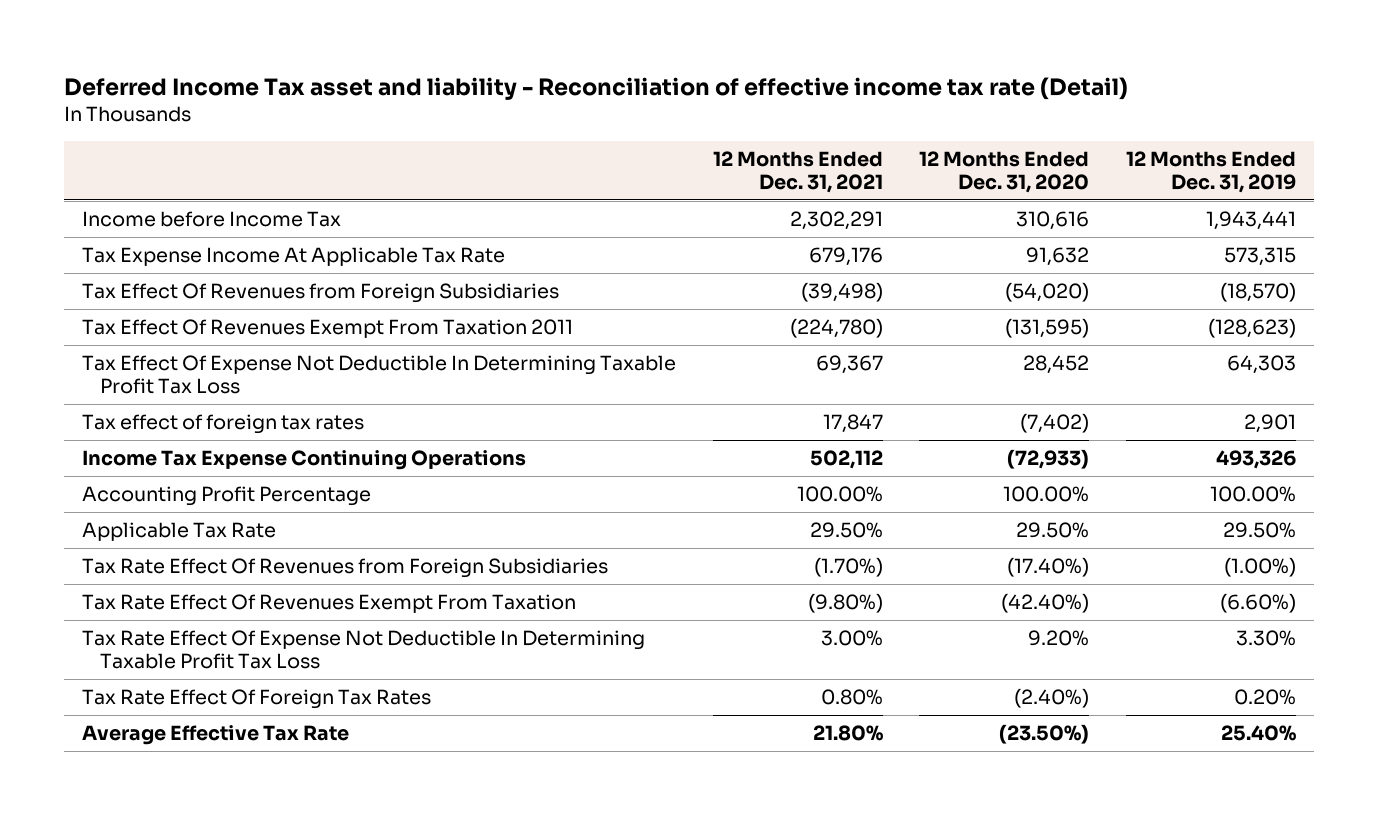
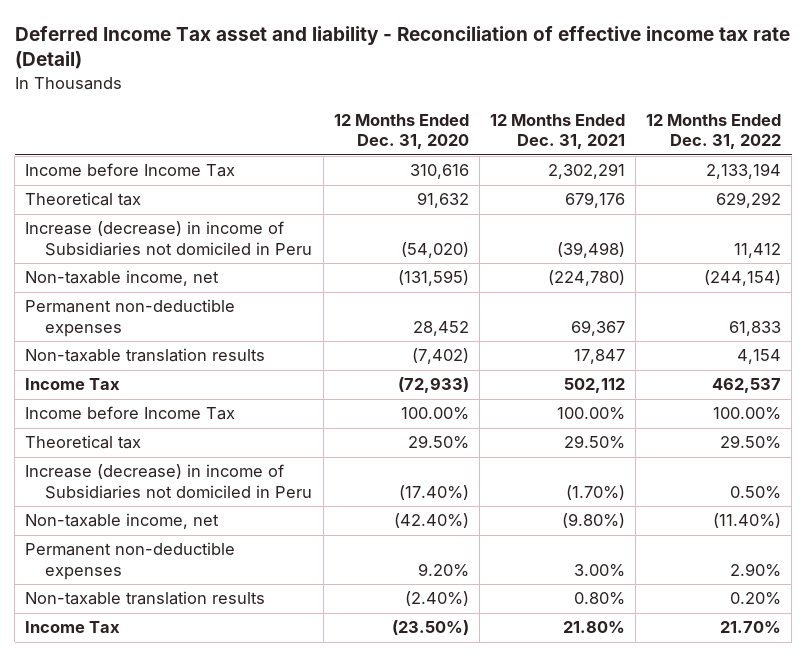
- | 12 Months Ended Dec. 31, 2021 | 12 Months Ended Dec. 31, 2020 | 12 Months Ended Dec. 31, 2019
+ | 12 Months Ended Dec. 31, 2020 | 12 Months Ended Dec. 31, 2021 | 12 Months Ended Dec. 31, 2022
- Tax Expense Income At Applicable Tax Rate | 679,176 | 91,632 | 573,315
- Tax Effect Of Revenues from Foreign Subsidiaries | (39,498) | (54,020) | (18,570)
- Tax Effect Of Revenues Exempt From Taxation 2011 | (224,780) | (131,595) | (128,623)
- Tax Effect Of Expense Not Deductible In Determining Taxable Profit Tax Loss | 69,367 | 28,452 | 64,303
- Tax effect of foreign tax rates | 17,847 | (7,402) | 2,901
- Income Tax Expense Continuing Operations | 502,112 | (72,933) | 493,326
- Accounting Profit Percentage | 100.00% | 100.00% | 100.00%
- Applicable Tax Rate | 29.50% | 29.50% | 29.50%
- Tax Rate Effect Of Revenues from Foreign Subsidiaries | (1.70%) | (17.40%) | (1.00%)
- Tax Rate Effect Of Revenues Exempt From Taxation | (9.80%) | (42.40%) | (6.60%)
- Tax Rate Effect Of Expense Not Deductible In Determining Taxable Profit Tax Loss | 3.00% | 9.20% | 3.30%
- Tax Rate Effect Of Foreign Tax Rates | 0.80% | (2.40%) | 0.20%
- Average Effective Tax Rate | 21.80% | (23.50%) | 25.40%
+ Theoretical tax | 91,632 | 679,176 | 629,292
+ Increase (decrease) in income of Subsidiaries not domiciled in Peru | (54,020) | (39,498) | 11,412
+ Non-taxable income, net | (131,595) | (224,780) | (244,154)
+ Permanent non-deductible expenses | 28,452 | 69,367 | 61,833
+ Non-taxable translation results | (7,402) | 17,847 | 4,154
+ Income Tax | (72,933) | 502,112 | 462,537
+ Income before Income Tax | 100.00% | 100.00% | 100.00%
+ Theoretical tax | 29.50% | 29.50% | 29.50%
+ Increase (decrease) in income of Subsidiaries not domiciled in Peru | (17.40%) | (1.70%) | 0.50%
+ Non-taxable income, net | (42.40%) | (9.80%) | (11.40%)
+ Permanent non-deductible expenses | 9.20% | 3.00% | 2.90%
+ Non-taxable translation results | (2.40%) | 0.80% | 0.20%
+ Income Tax | (23.50%) | 21.80% | 21.70%

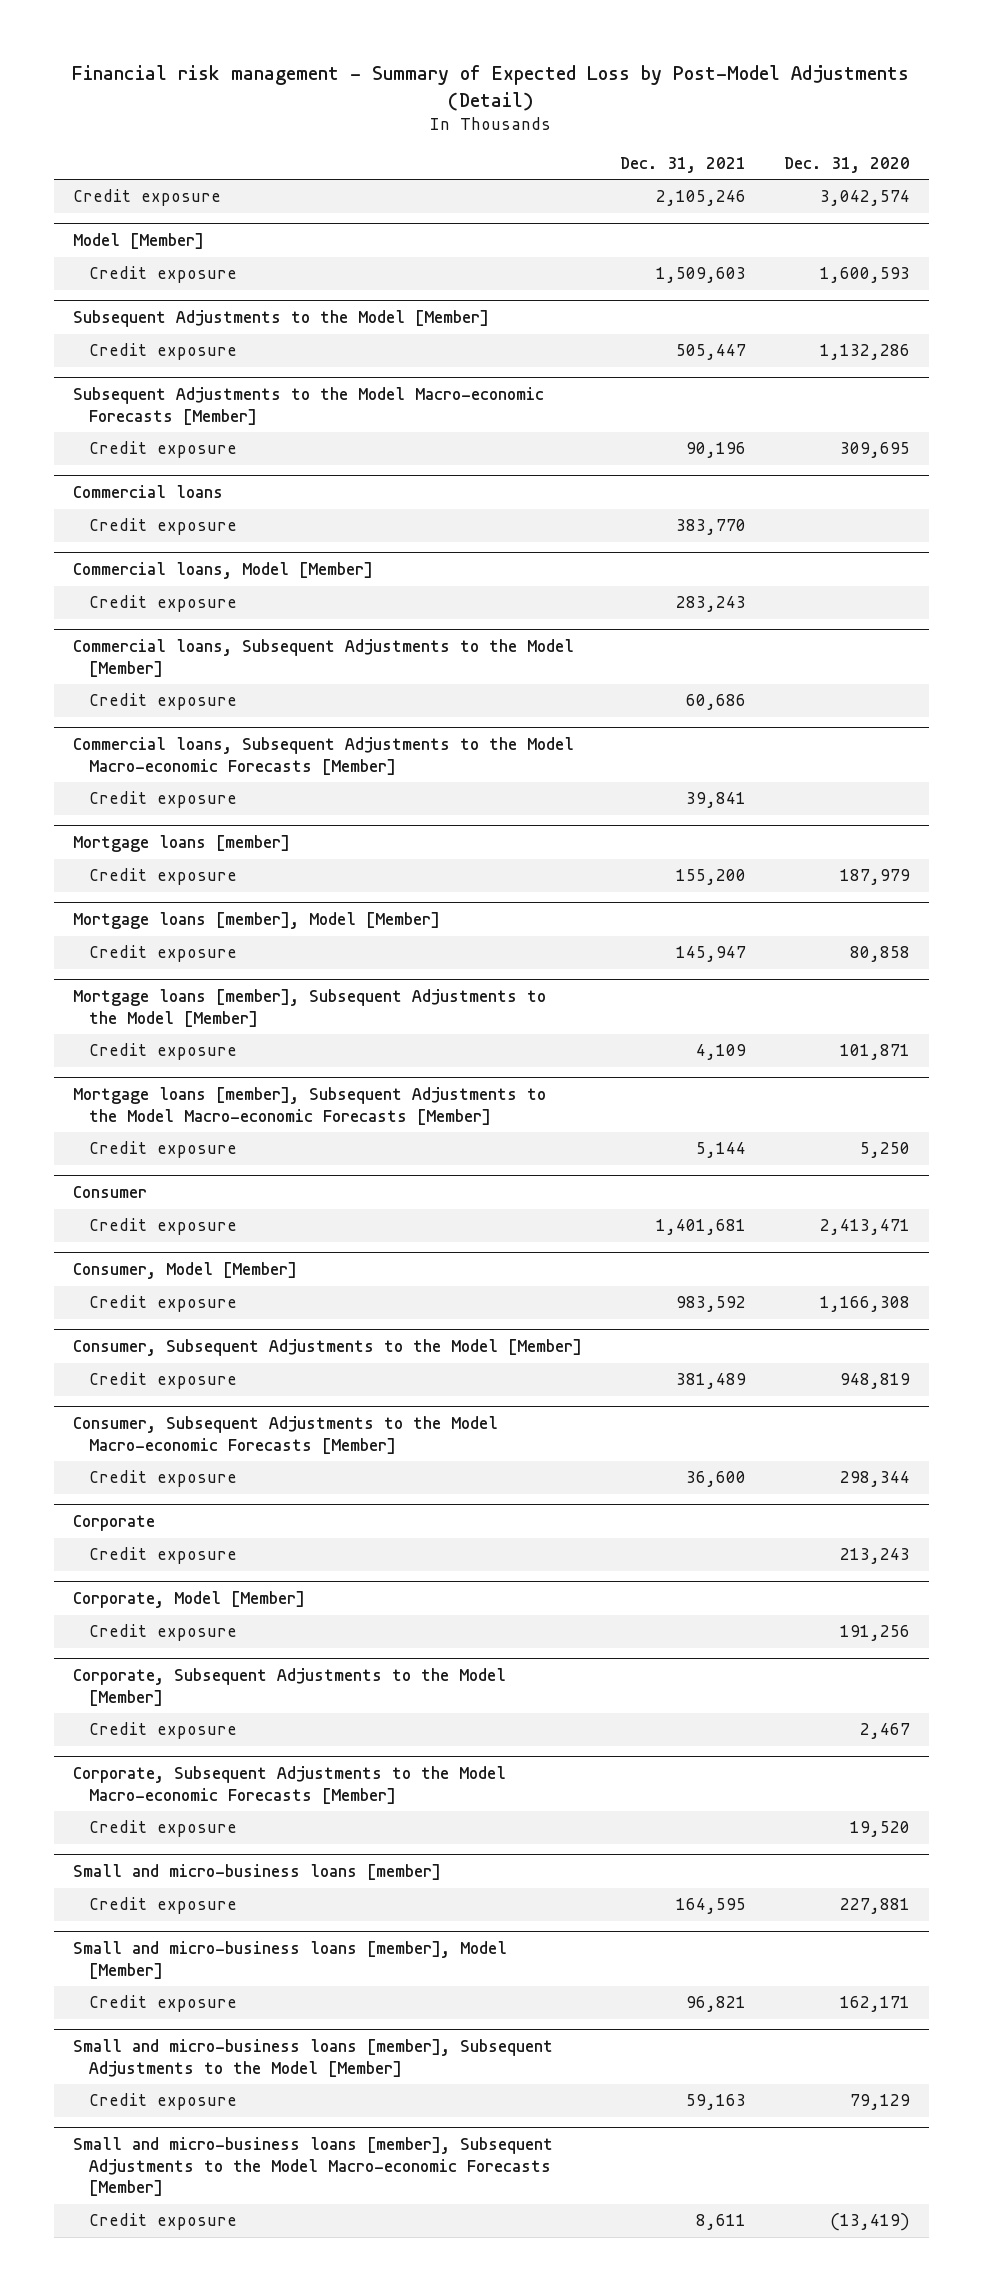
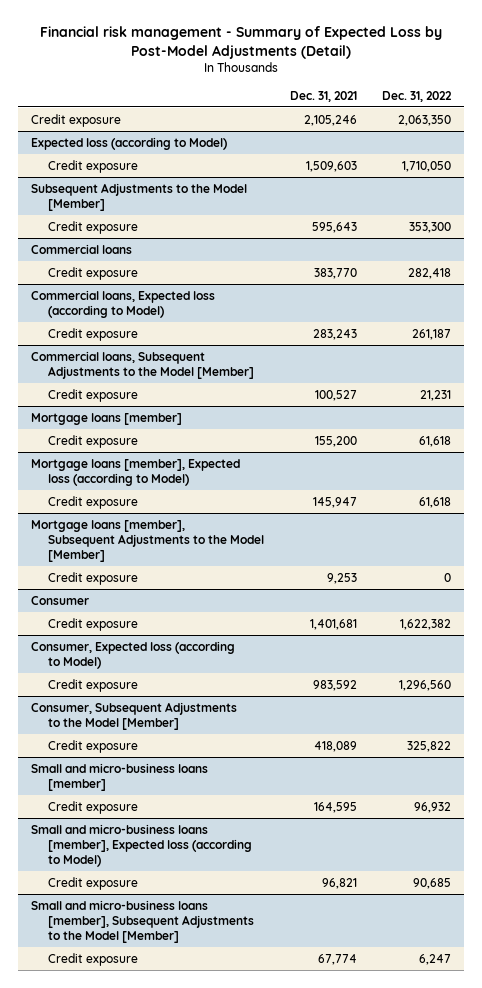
- | Dec. 31, 2021 | Dec. 31, 2020
+ | Dec. 31, 2021 | Dec. 31, 2022
- Model [Member]
+ Expected loss (according to Model)
@ Subsequent Adjustments to the Model [Member]
- Credit exposure | 505,447 | 1,132,286
- Subsequent Adjustments to the Model Macro-economic Forecasts [Member]
- Credit exposure | 90,196 | 309,695
@ Subsequent Adjustments to the Model [Member]
+ Credit exposure | 595,643 | 353,300
- Commercial loans, Model [Member]
+ Commercial loans, Expected loss (according to Model)
@ Commercial loans, Subsequent Adjustments to the Model [Member]
- Credit exposure | 60,686 |
- Commercial loans, Subsequent Adjustments to the Model Macro-economic Forecasts [Member]
- Credit exposure | 39,841 |
@ Commercial loans, Subsequent Adjustments to the Model [Member]
+ Credit exposure | 100,527 | 21,231
- Mortgage loans [member], Model [Member]
+ Mortgage loans [member], Expected loss (according to Model)
@ Mortgage loans [member], Subsequent Adjustments to the Model [Member]
- Credit exposure | 4,109 | 101,871
- Mortgage loans [member], Subsequent Adjustments to the Model Macro-economic Forecasts [Member]
- Credit exposure | 5,144 | 5,250
@ Mortgage loans [member], Subsequent Adjustments to the Model [Member]
+ Credit exposure | 9,253 | 0
- Consumer, Model [Member]
+ Consumer, Expected loss (according to Model)
@ Consumer, Subsequent Adjustments to the Model [Member]
- Credit exposure | 381,489 | 948,819
- Consumer, Subsequent Adjustments to the Model Macro-economic Forecasts [Member]
- Credit exposure | 36,600 | 298,344
- Corporate
- Credit exposure | | 213,243
- Corporate, Model [Member]
- Credit exposure | | 191,256
- Corporate, Subsequent Adjustments to the Model [Member]
- Credit exposure | | 2,467
- Corporate, Subsequent Adjustments to the Model Macro-economic Forecasts [Member]
- Credit exposure | | 19,520
@ Consumer, Subsequent Adjustments to the Model [Member]
+ Credit exposure | 418,089 | 325,822
- Small and micro-business loans [member], Model [Member]
+ Small and micro-business loans [member], Expected loss (according to Model)
@ Small and micro-business loans [member], Subsequent Adjustments to the Model [Member]
- Credit exposure | 59,163 | 79,129
- Small and micro-business loans [member], Subsequent Adjustments to the Model Macro-economic Forecasts [Member]
- Credit exposure | 8,611 | (13,419)
@ Small and micro-business loans [member], Subsequent Adjustments to the Model [Member]
+ Credit exposure | 67,774 | 6,247

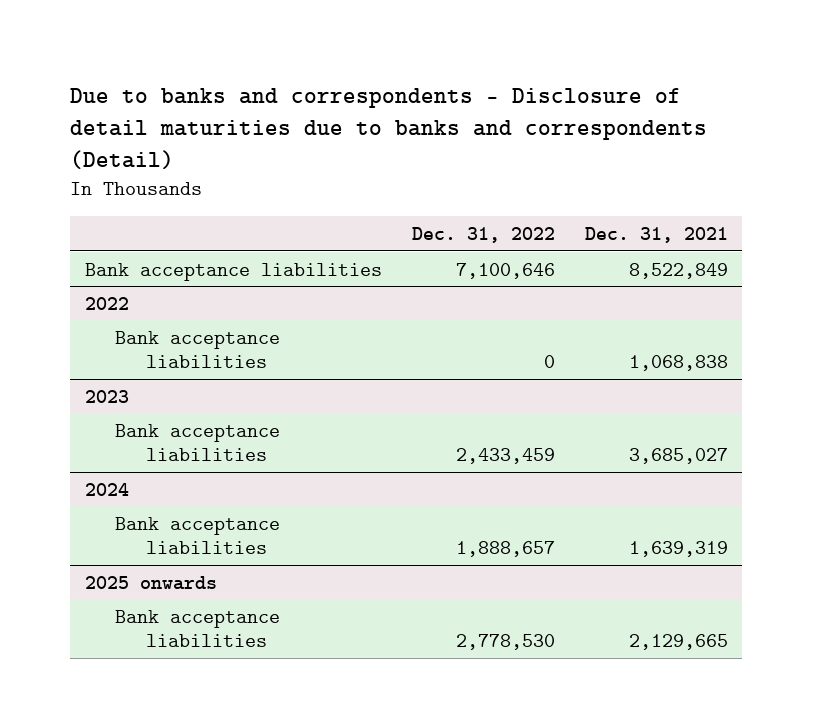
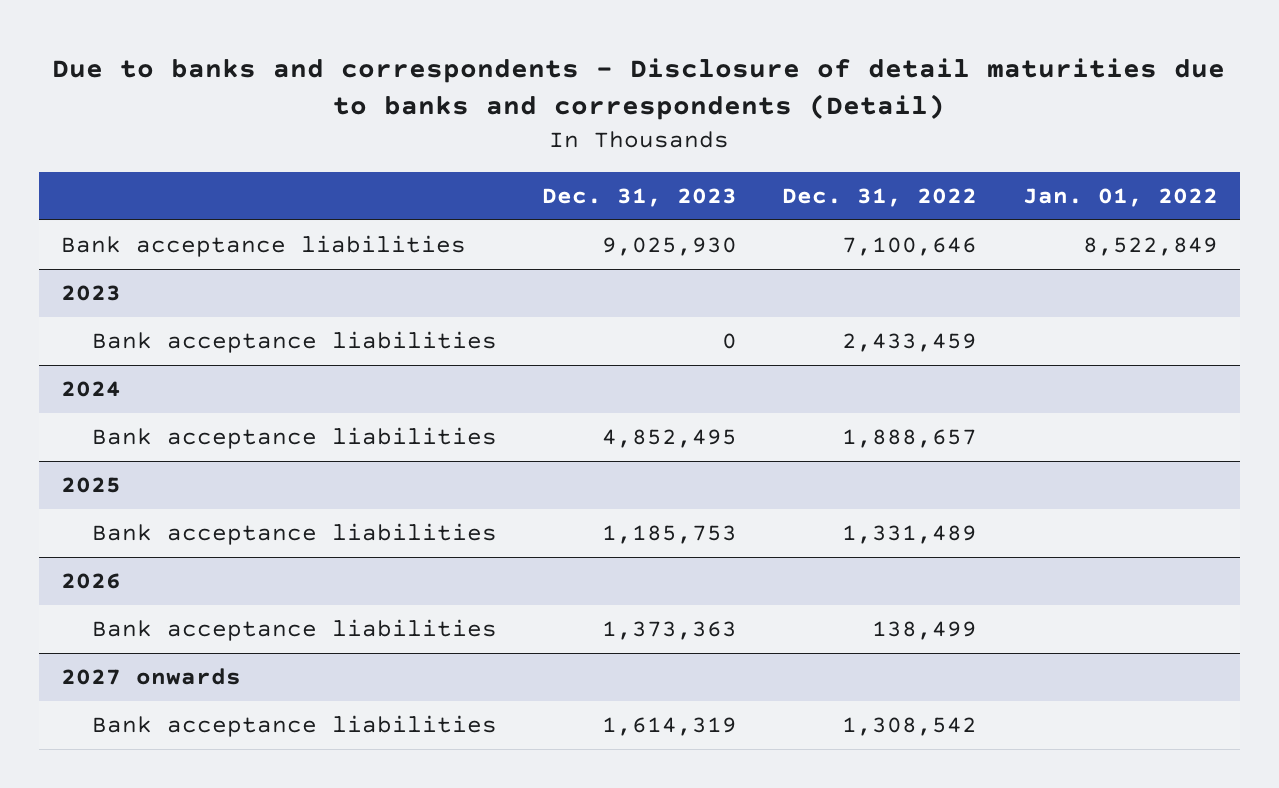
- | Dec. 31, 2022 | Dec. 31, 2021
+ | Dec. 31, 2023 | Dec. 31, 2022 | Jan. 01, 2022
- 2022
- Bank acceptance liabilities | 0 | 1,068,838
- 2025 onwards
- Bank acceptance liabilities | 2,778,530 | 2,129,665
+ 2025
+ Bank acceptance liabilities | 1,185,753 | 1,331,489 |
+ 2026
+ Bank acceptance liabilities | 1,373,363 | 138,499 |
+ 2027 onwards
+ Bank acceptance liabilities | 1,614,319 | 1,308,542 |

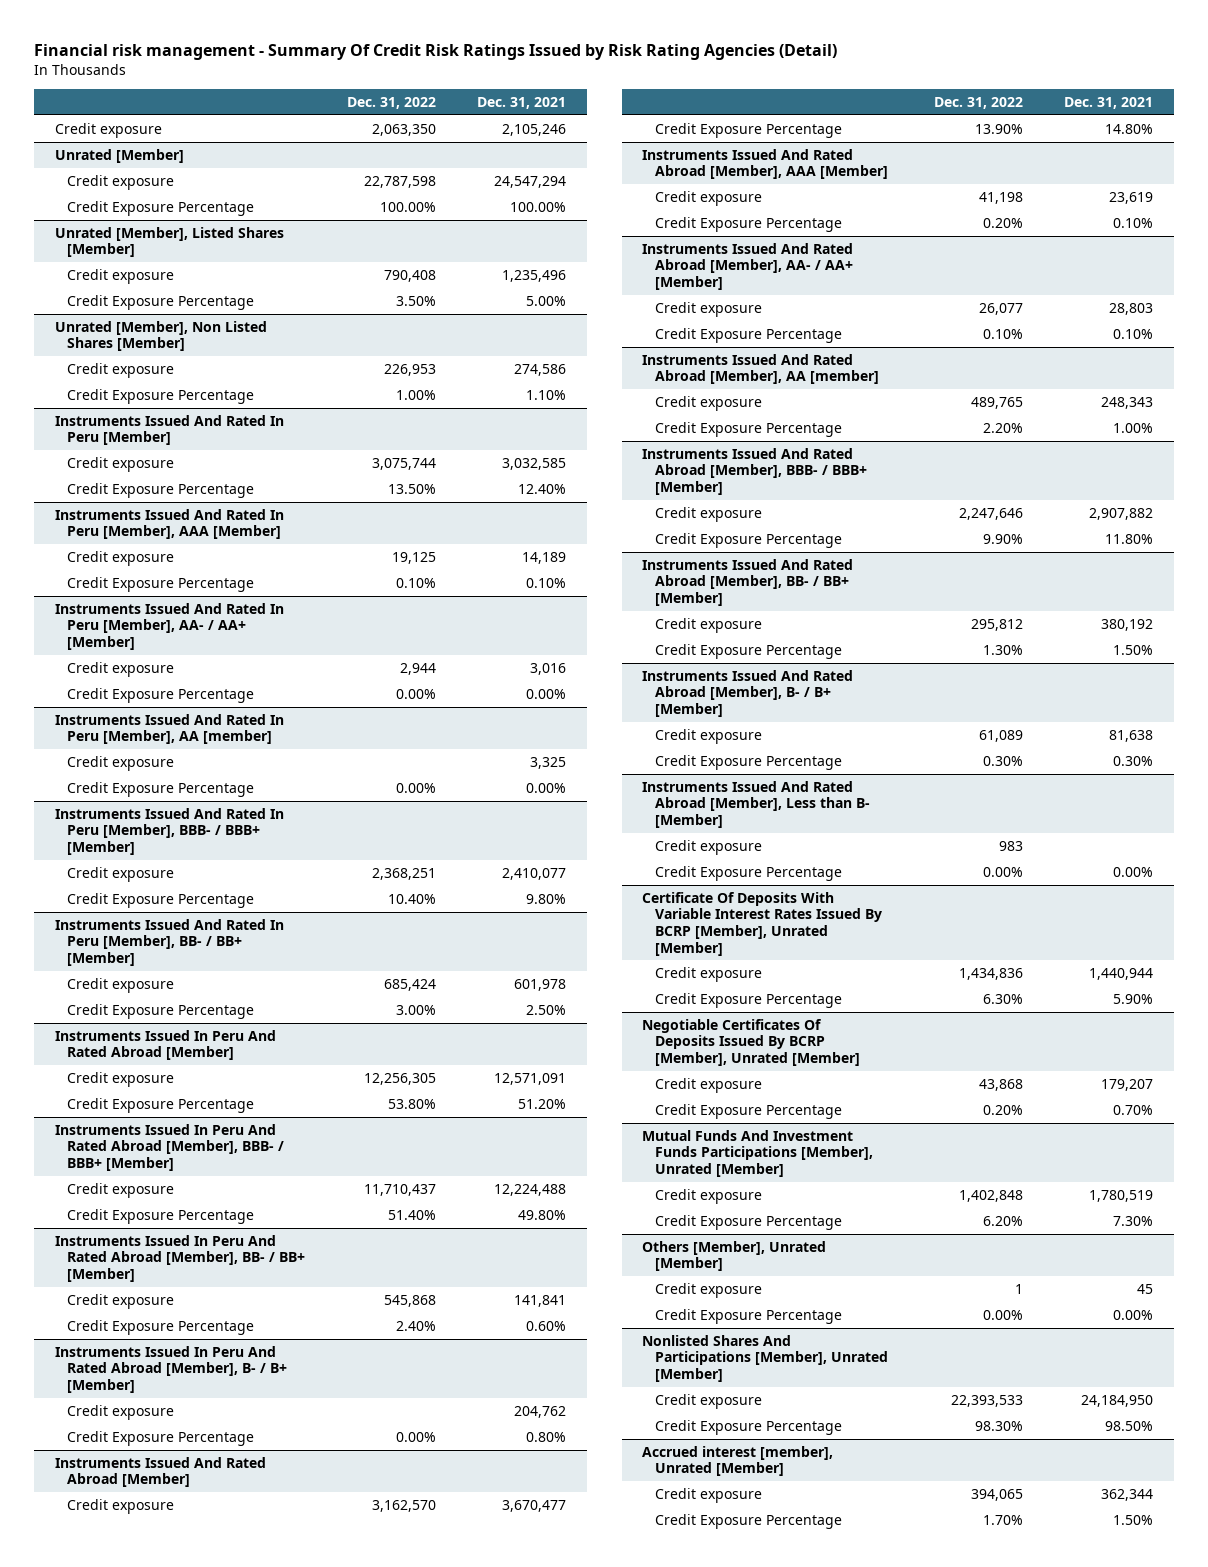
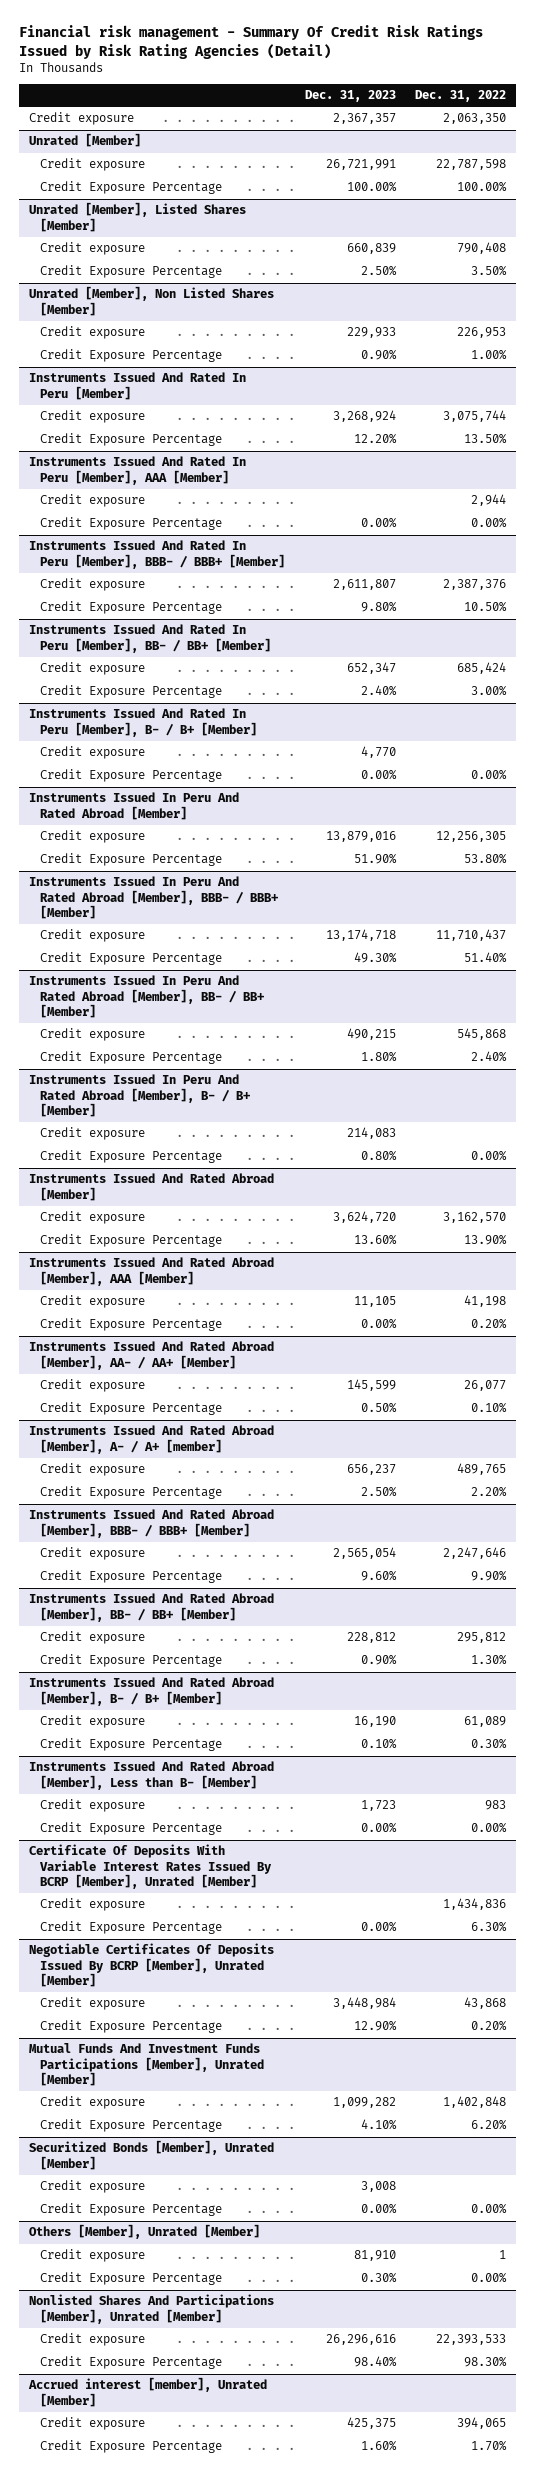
- | Dec. 31, 2022 | Dec. 31, 2021
+ | Dec. 31, 2023 | Dec. 31, 2022
@ Instruments Issued And Rated In Peru [Member], AAA [Member]
- Credit exposure | 19,125 | 14,189
- Credit Exposure Percentage | 0.10% | 0.10%
- Instruments Issued And Rated In Peru [Member], AA- / AA+ [Member]
- Instruments Issued And Rated In Peru [Member], AA [member]
- Credit exposure | | 3,325
- Credit Exposure Percentage | 0.00% | 0.00%
@ Instruments Issued And Rated In Peru [Member], BBB- / BBB+ [Member]
- Credit exposure | 2,368,251 | 2,410,077
- Credit Exposure Percentage | 10.40% | 9.80%
+ Credit exposure | 2,611,807 | 2,387,376
+ Credit Exposure Percentage | 9.80% | 10.50%
+ Instruments Issued And Rated In Peru [Member], B- / B+ [Member]
+ Credit exposure | 4,770 |
+ Credit Exposure Percentage | 0.00% | 0.00%
- Instruments Issued And Rated Abroad [Member], AA [member]
+ Instruments Issued And Rated Abroad [Member], A- / A+ [member]
+ Securitized Bonds [Member], Unrated [Member]
+ Credit exposure | 3,008 |
+ Credit Exposure Percentage | 0.00% | 0.00%

